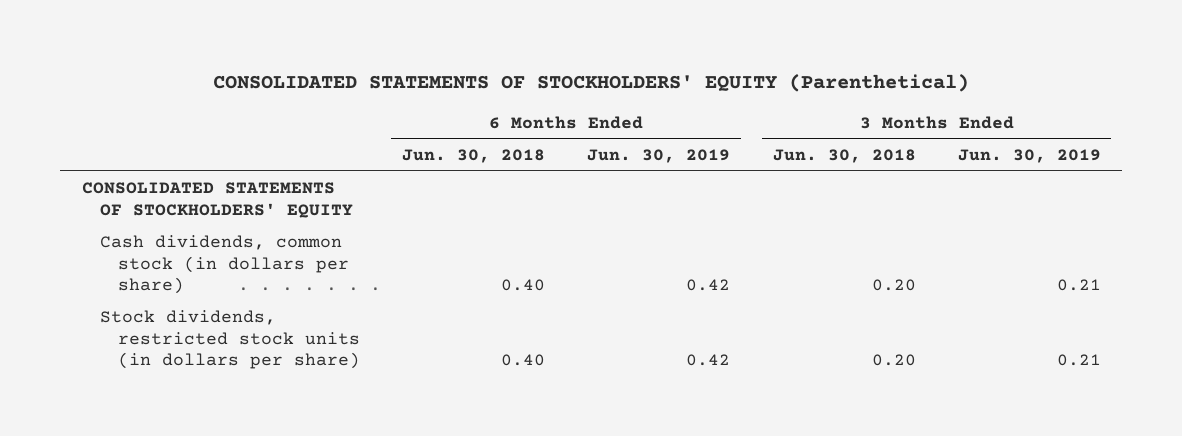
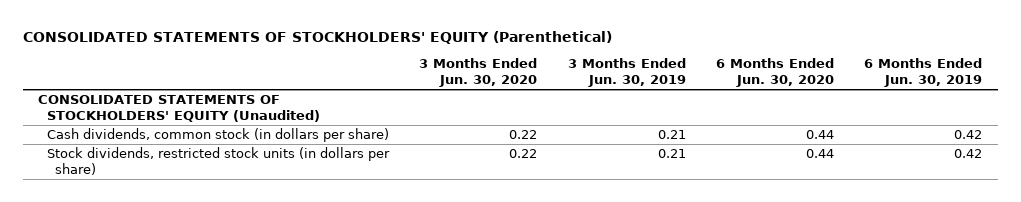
- | 6 Months Ended Jun. 30, 2018 | 6 Months Ended Jun. 30, 2019 | 3 Months Ended Jun. 30, 2018 | 3 Months Ended Jun. 30, 2019
+ | 3 Months Ended Jun. 30, 2020 | 3 Months Ended Jun. 30, 2019 | 6 Months Ended Jun. 30, 2020 | 6 Months Ended Jun. 30, 2019
- CONSOLIDATED STATEMENTS OF STOCKHOLDERS' EQUITY
+ CONSOLIDATED STATEMENTS OF STOCKHOLDERS' EQUITY (Unaudited)

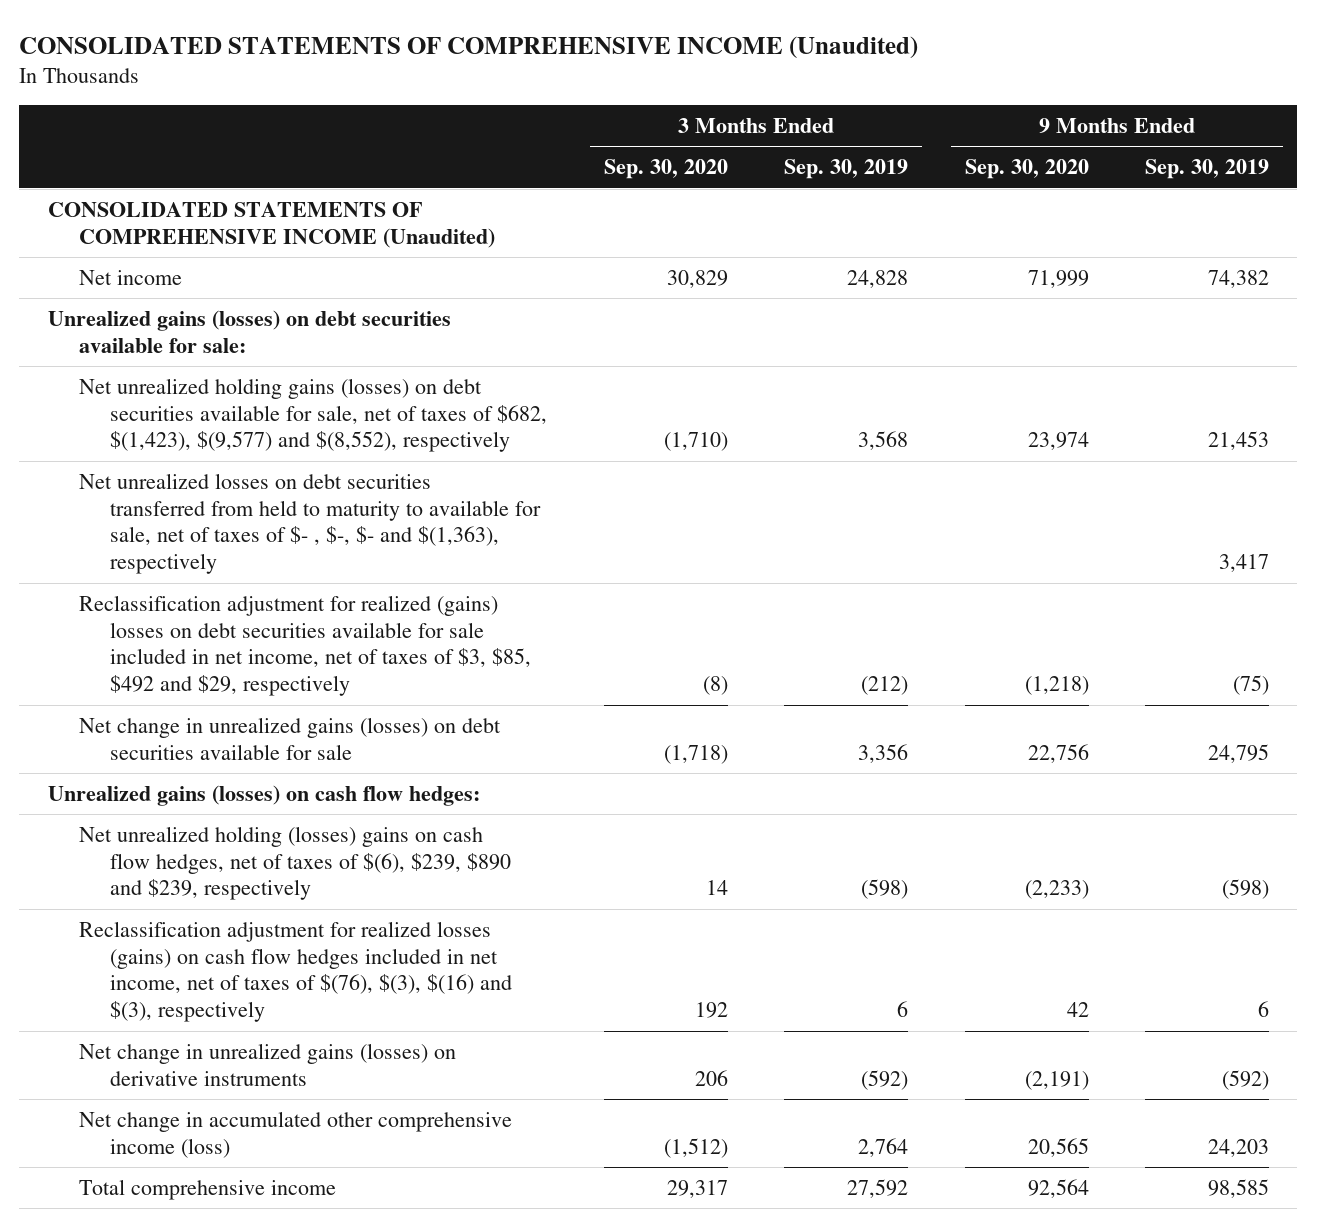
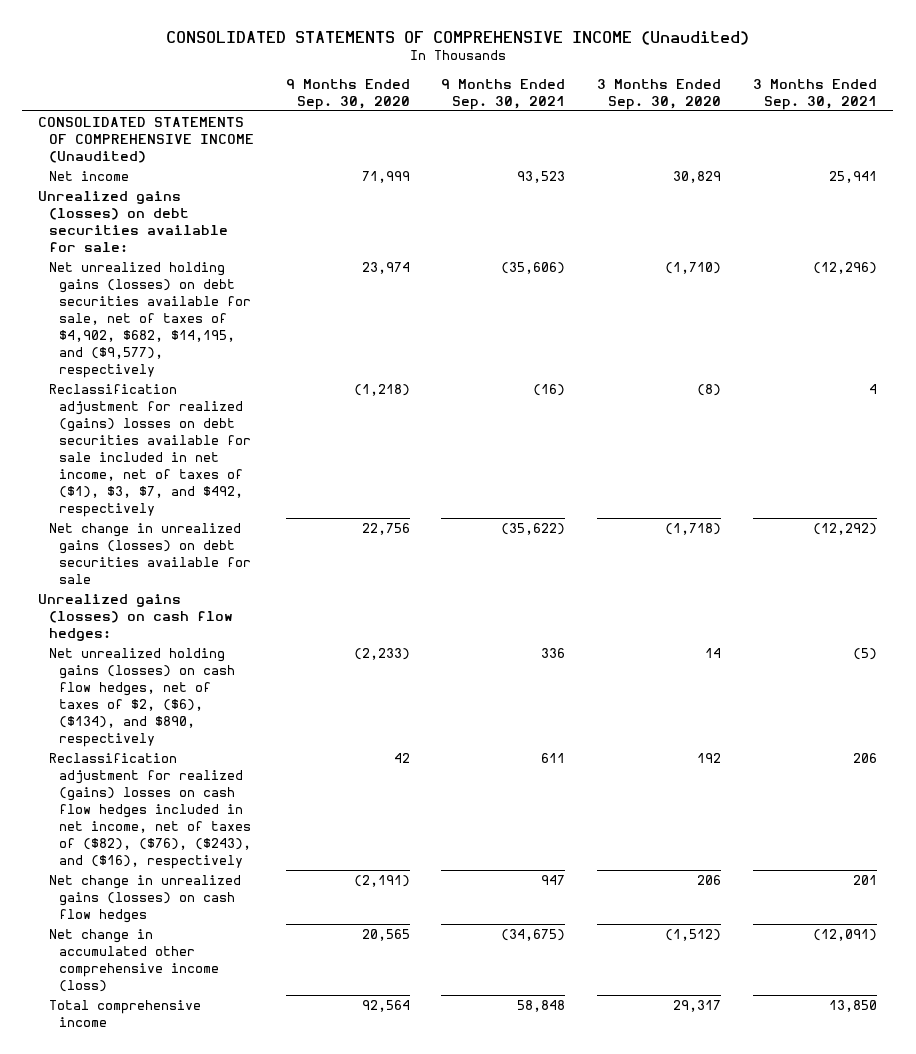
- | 3 Months Ended Sep. 30, 2020 | 3 Months Ended Sep. 30, 2019 | 9 Months Ended Sep. 30, 2020 | 9 Months Ended Sep. 30, 2019
+ | 9 Months Ended Sep. 30, 2020 | 9 Months Ended Sep. 30, 2021 | 3 Months Ended Sep. 30, 2020 | 3 Months Ended Sep. 30, 2021
- Net unrealized holding gains (losses) on debt securities available for sale, net of taxes of $682, $(1,423), $(9,577) and $(8,552), respectively | (1,710) | 3,568 | 23,974 | 21,453
- Net unrealized losses on debt securities transferred from held to maturity to available for sale, net of taxes of $- , $-, $- and $(1,363), respectively | | | | 3,417
- Reclassification adjustment for realized (gains) losses on debt securities available for sale included in net income, net of taxes of $3, $85, $492 and $29, respectively | (8) | (212) | (1,218) | (75)
+ Net unrealized holding gains (losses) on debt securities available for sale, net of taxes of $4,902, $682, $14,195, and ($9,577), respectively | 23,974 | (35,606) | (1,710) | (12,296)
+ Reclassification adjustment for realized (gains) losses on debt securities available for sale included in net income, net of taxes of ($1), $3, $7, and $492, respectively | (1,218) | (16) | (8) | 4
- Net unrealized holding (losses) gains on cash flow hedges, net of taxes of $(6), $239, $890 and $239, respectively | 14 | (598) | (2,233) | (598)
- Reclassification adjustment for realized losses (gains) on cash flow hedges included in net income, net of taxes of $(76), $(3), $(16) and $(3), respectively | 192 | 6 | 42 | 6
- Net change in unrealized gains (losses) on derivative instruments | 206 | (592) | (2,191) | (592)
+ Net unrealized holding gains (losses) on cash flow hedges, net of taxes of $2, ($6), ($134), and $890, respectively | (2,233) | 336 | 14 | (5)
+ Reclassification adjustment for realized (gains) losses on cash flow hedges included in net income, net of taxes of ($82), ($76), ($243), and ($16), respectively | 42 | 611 | 192 | 206
+ Net change in unrealized gains (losses) on cash flow hedges | (2,191) | 947 | 206 | 201

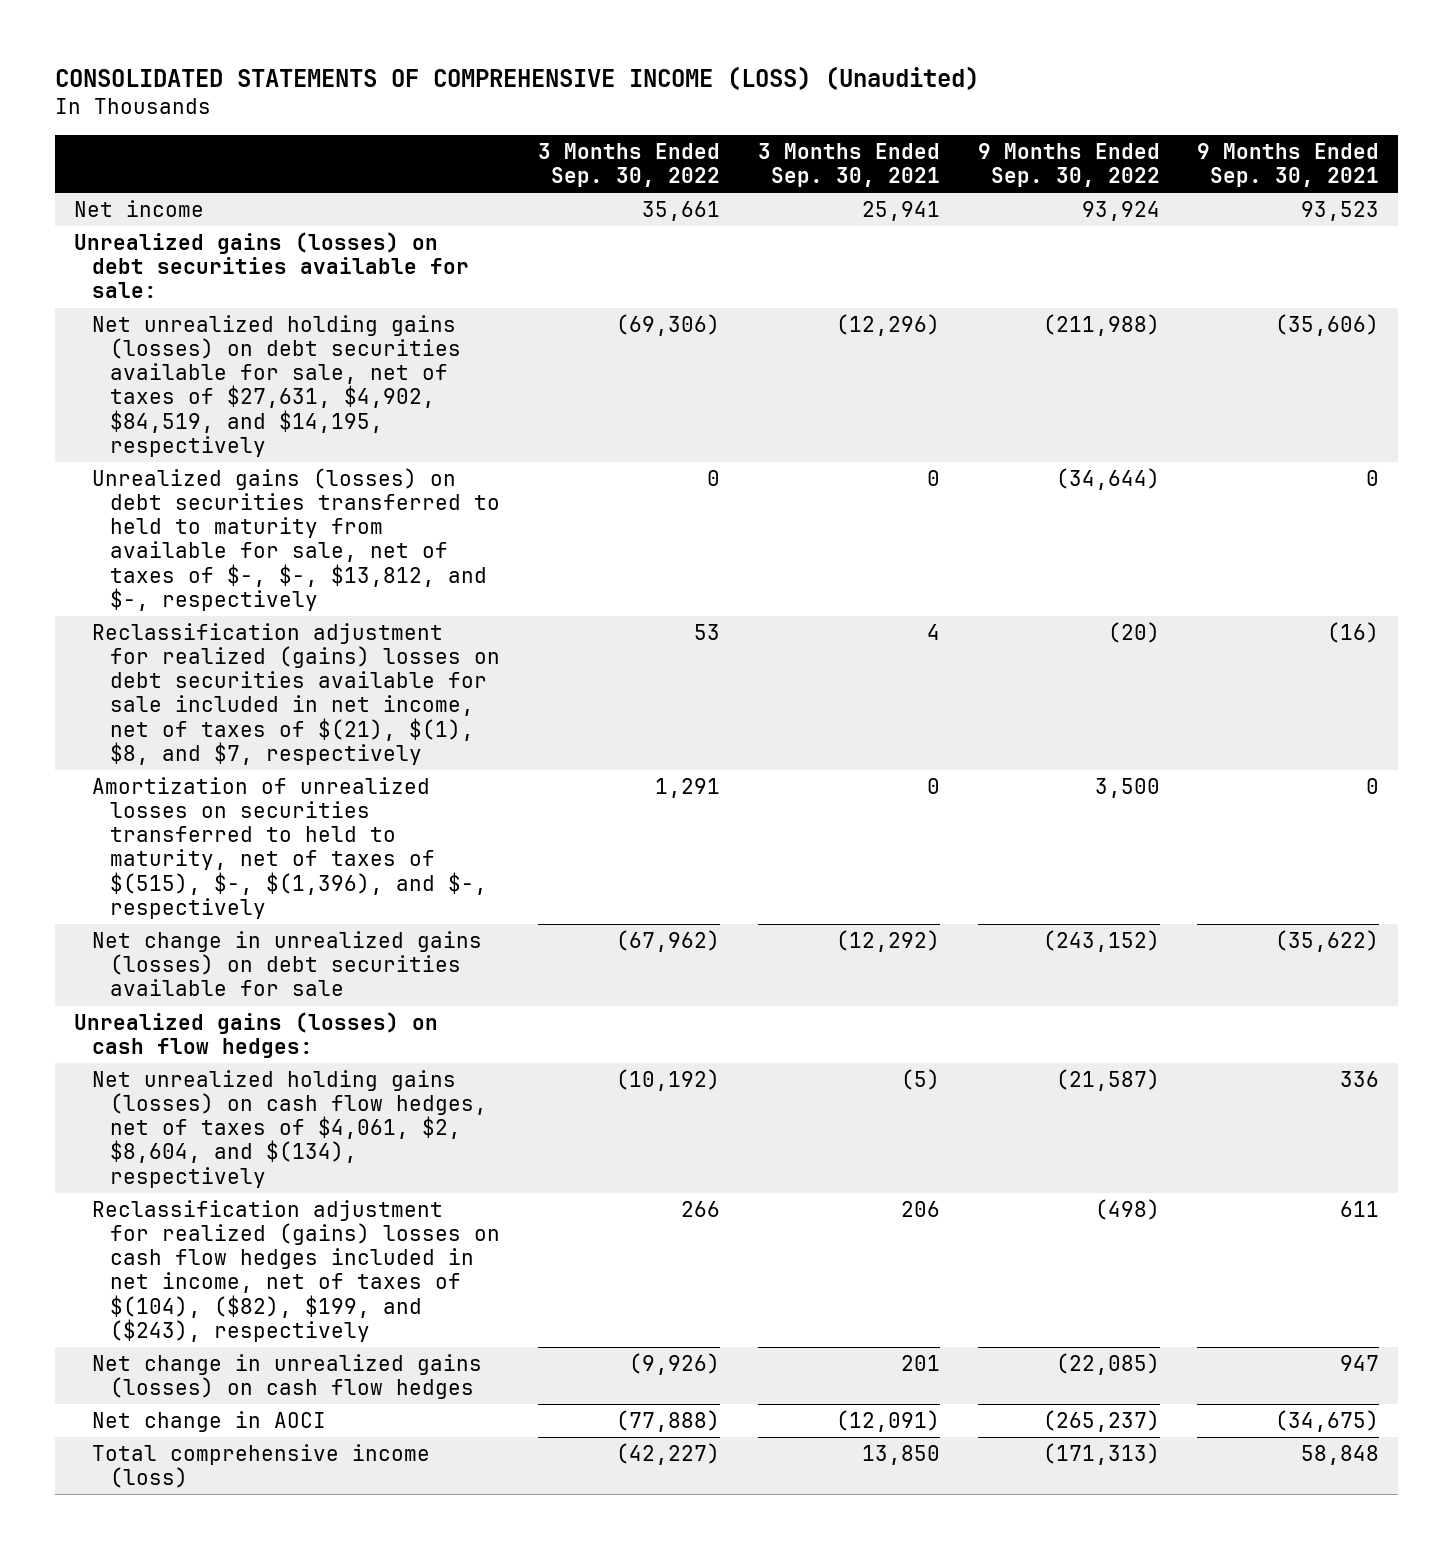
- CONSOLIDATED STATEMENTS OF COMPREHENSIVE INCOME (Unaudited)
+ CONSOLIDATED STATEMENTS OF COMPREHENSIVE INCOME (LOSS) (Unaudited)
- | 9 Months Ended Sep. 30, 2020 | 9 Months Ended Sep. 30, 2021 | 3 Months Ended Sep. 30, 2020 | 3 Months Ended Sep. 30, 2021
+ | 3 Months Ended Sep. 30, 2022 | 3 Months Ended Sep. 30, 2021 | 9 Months Ended Sep. 30, 2022 | 9 Months Ended Sep. 30, 2021
- CONSOLIDATED STATEMENTS OF COMPREHENSIVE INCOME (Unaudited)
- Net unrealized holding gains (losses) on debt securities available for sale, net of taxes of $4,902, $682, $14,195, and ($9,577), respectively | 23,974 | (35,606) | (1,710) | (12,296)
- Reclassification adjustment for realized (gains) losses on debt securities available for sale included in net income, net of taxes of ($1), $3, $7, and $492, respectively | (1,218) | (16) | (8) | 4
+ Net unrealized holding gains (losses) on debt securities available for sale, net of taxes of $27,631, $4,902, $84,519, and $14,195, respectively | (69,306) | (12,296) | (211,988) | (35,606)
+ Unrealized gains (losses) on debt securities transferred to held to maturity from available for sale, net of taxes of $-, $-, $13,812, and $-, respectively | 0 | 0 | (34,644) | 0
+ Reclassification adjustment for realized (gains) losses on debt securities available for sale included in net income, net of taxes of $(21), $(1), $8, and $7, respectively | 53 | 4 | (20) | (16)
+ Amortization of unrealized losses on securities transferred to held to maturity, net of taxes of $(515), $-, $(1,396), and $-, respectively | 1,291 | 0 | 3,500 | 0
- Net unrealized holding gains (losses) on cash flow hedges, net of taxes of $2, ($6), ($134), and $890, respectively | (2,233) | 336 | 14 | (5)
- Reclassification adjustment for realized (gains) losses on cash flow hedges included in net income, net of taxes of ($82), ($76), ($243), and ($16), respectively | 42 | 611 | 192 | 206
+ Net unrealized holding gains (losses) on cash flow hedges, net of taxes of $4,061, $2, $8,604, and $(134), respectively | (10,192) | (5) | (21,587) | 336
+ Reclassification adjustment for realized (gains) losses on cash flow hedges included in net income, net of taxes of $(104), ($82), $199, and ($243), respectively | 266 | 206 | (498) | 611
- Net change in accumulated other comprehensive income (loss) | 20,565 | (34,675) | (1,512) | (12,091)
- Total comprehensive income | 92,564 | 58,848 | 29,317 | 13,850
+ Net change in AOCI | (77,888) | (12,091) | (265,237) | (34,675)
+ Total comprehensive income (loss) | (42,227) | 13,850 | (171,313) | 58,848

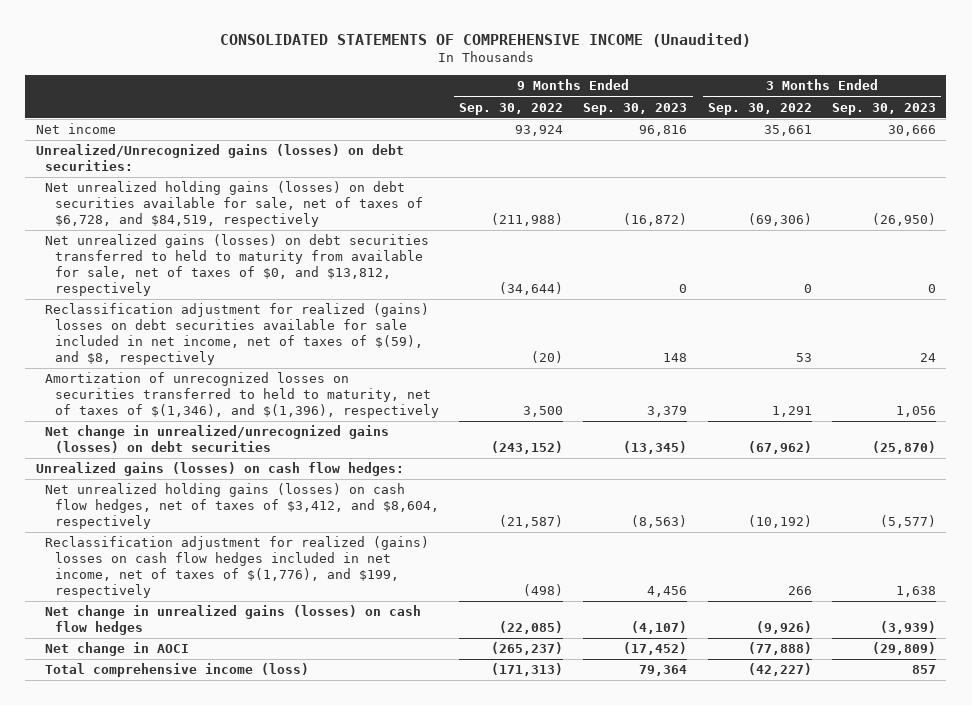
- CONSOLIDATED STATEMENTS OF COMPREHENSIVE INCOME (LOSS) (Unaudited)
+ CONSOLIDATED STATEMENTS OF COMPREHENSIVE INCOME (Unaudited)
- | 3 Months Ended Sep. 30, 2022 | 3 Months Ended Sep. 30, 2021 | 9 Months Ended Sep. 30, 2022 | 9 Months Ended Sep. 30, 2021
+ | 9 Months Ended Sep. 30, 2022 | 9 Months Ended Sep. 30, 2023 | 3 Months Ended Sep. 30, 2022 | 3 Months Ended Sep. 30, 2023
- Unrealized gains (losses) on debt securities available for sale:
- Net unrealized holding gains (losses) on debt securities available for sale, net of taxes of $27,631, $4,902, $84,519, and $14,195, respectively | (69,306) | (12,296) | (211,988) | (35,606)
- Unrealized gains (losses) on debt securities transferred to held to maturity from available for sale, net of taxes of $-, $-, $13,812, and $-, respectively | 0 | 0 | (34,644) | 0
- Reclassification adjustment for realized (gains) losses on debt securities available for sale included in net income, net of taxes of $(21), $(1), $8, and $7, respectively | 53 | 4 | (20) | (16)
- Amortization of unrealized losses on securities transferred to held to maturity, net of taxes of $(515), $-, $(1,396), and $-, respectively | 1,291 | 0 | 3,500 | 0
- Net change in unrealized gains (losses) on debt securities available for sale | (67,962) | (12,292) | (243,152) | (35,622)
+ Unrealized/Unrecognized gains (losses) on debt securities:
+ Net unrealized holding gains (losses) on debt securities available for sale, net of taxes of $6,728, and $84,519, respectively | (211,988) | (16,872) | (69,306) | (26,950)
+ Net unrealized gains (losses) on debt securities transferred to held to maturity from available for sale, net of taxes of $0, and $13,812, respectively | (34,644) | 0 | 0 | 0
+ Reclassification adjustment for realized (gains) losses on debt securities available for sale included in net income, net of taxes of $(59), and $8, respectively | (20) | 148 | 53 | 24
+ Amortization of unrecognized losses on securities transferred to held to maturity, net of taxes of $(1,346), and $(1,396), respectively | 3,500 | 3,379 | 1,291 | 1,056
+ Net change in unrealized/unrecognized gains (losses) on debt securities | (243,152) | (13,345) | (67,962) | (25,870)
- Net unrealized holding gains (losses) on cash flow hedges, net of taxes of $4,061, $2, $8,604, and $(134), respectively | (10,192) | (5) | (21,587) | 336
- Reclassification adjustment for realized (gains) losses on cash flow hedges included in net income, net of taxes of $(104), ($82), $199, and ($243), respectively | 266 | 206 | (498) | 611
+ Net unrealized holding gains (losses) on cash flow hedges, net of taxes of $3,412, and $8,604, respectively | (21,587) | (8,563) | (10,192) | (5,577)
+ Reclassification adjustment for realized (gains) losses on cash flow hedges included in net income, net of taxes of $(1,776), and $199, respectively | (498) | 4,456 | 266 | 1,638

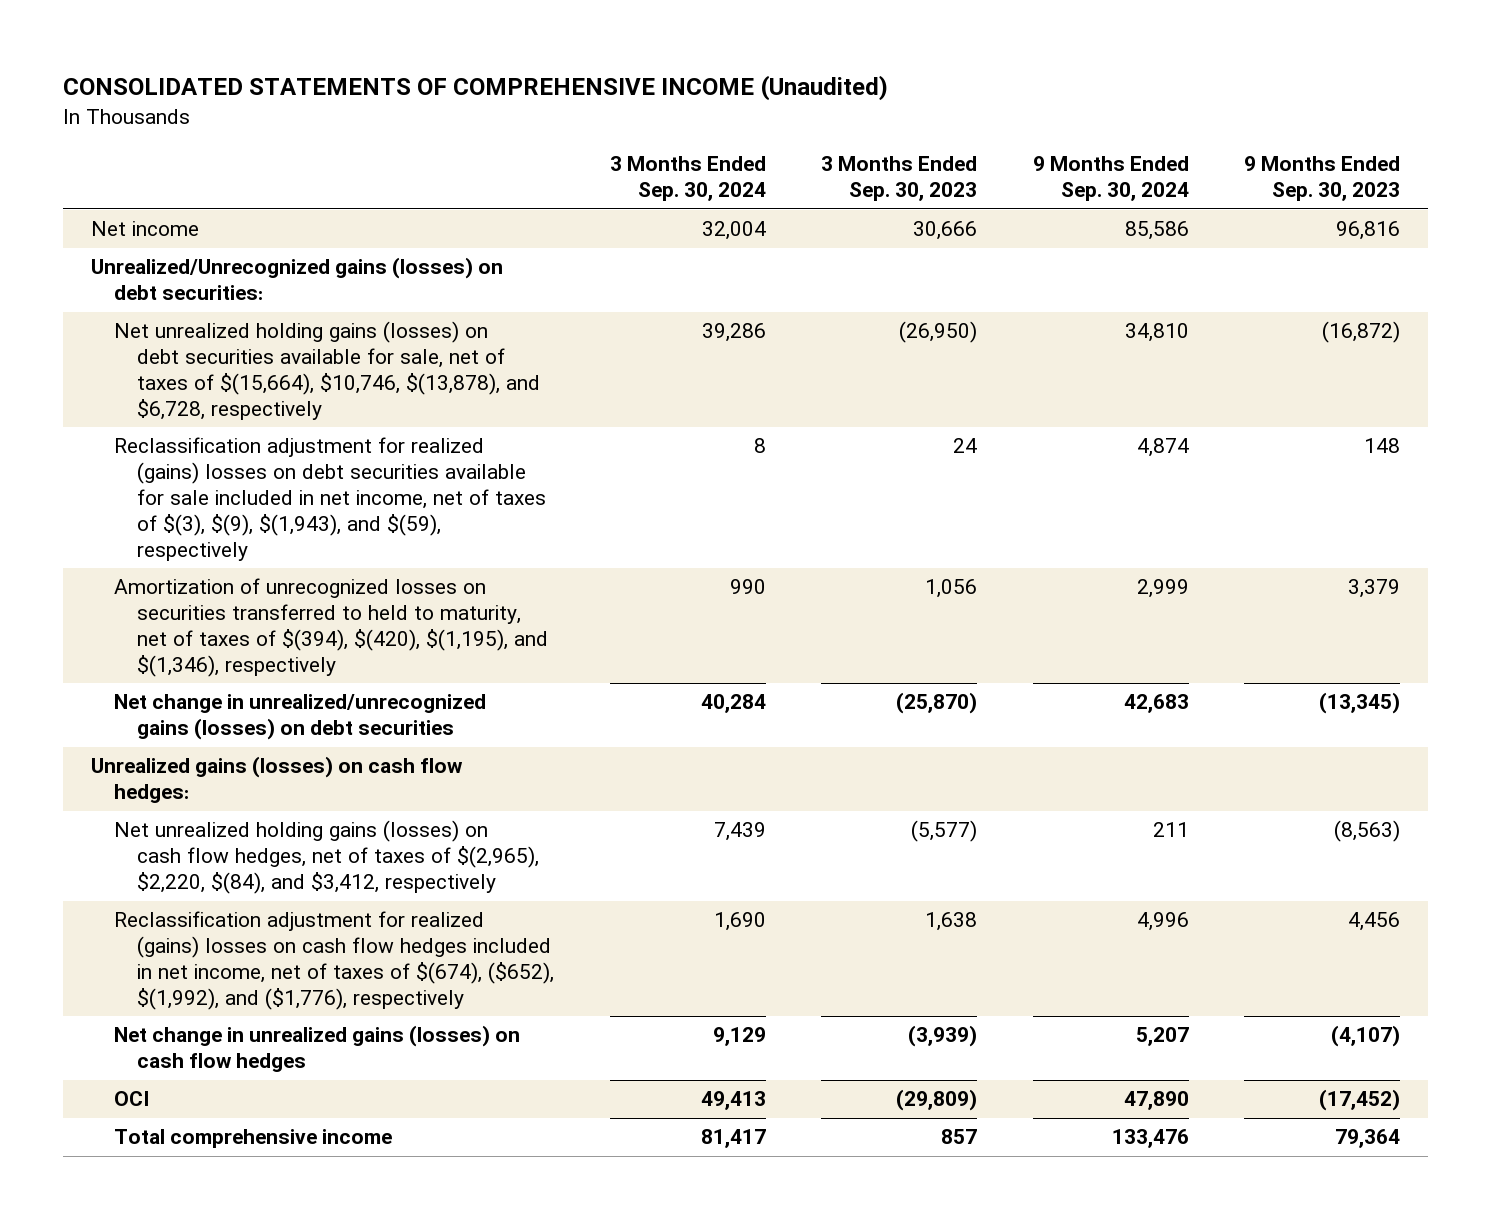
- | 9 Months Ended Sep. 30, 2022 | 9 Months Ended Sep. 30, 2023 | 3 Months Ended Sep. 30, 2022 | 3 Months Ended Sep. 30, 2023
+ | 3 Months Ended Sep. 30, 2024 | 3 Months Ended Sep. 30, 2023 | 9 Months Ended Sep. 30, 2024 | 9 Months Ended Sep. 30, 2023
- Net unrealized holding gains (losses) on debt securities available for sale, net of taxes of $6,728, and $84,519, respectively | (211,988) | (16,872) | (69,306) | (26,950)
- Net unrealized gains (losses) on debt securities transferred to held to maturity from available for sale, net of taxes of $0, and $13,812, respectively | (34,644) | 0 | 0 | 0
- Reclassification adjustment for realized (gains) losses on debt securities available for sale included in net income, net of taxes of $(59), and $8, respectively | (20) | 148 | 53 | 24
- Amortization of unrecognized losses on securities transferred to held to maturity, net of taxes of $(1,346), and $(1,396), respectively | 3,500 | 3,379 | 1,291 | 1,056
+ Net unrealized holding gains (losses) on debt securities available for sale, net of taxes of $(15,664), $10,746, $(13,878), and $6,728, respectively | 39,286 | (26,950) | 34,810 | (16,872)
+ Reclassification adjustment for realized (gains) losses on debt securities available for sale included in net income, net of taxes of $(3), $(9), $(1,943), and $(59), respectively | 8 | 24 | 4,874 | 148
+ Amortization of unrecognized losses on securities transferred to held to maturity, net of taxes of $(394), $(420), $(1,195), and $(1,346), respectively | 990 | 1,056 | 2,999 | 3,379
- Net unrealized holding gains (losses) on cash flow hedges, net of taxes of $3,412, and $8,604, respectively | (21,587) | (8,563) | (10,192) | (5,577)
- Reclassification adjustment for realized (gains) losses on cash flow hedges included in net income, net of taxes of $(1,776), and $199, respectively | (498) | 4,456 | 266 | 1,638
+ Net unrealized holding gains (losses) on cash flow hedges, net of taxes of $(2,965), $2,220, $(84), and $3,412, respectively | 7,439 | (5,577) | 211 | (8,563)
+ Reclassification adjustment for realized (gains) losses on cash flow hedges included in net income, net of taxes of $(674), ($652), $(1,992), and ($1,776), respectively | 1,690 | 1,638 | 4,996 | 4,456
- Net change in AOCI | (265,237) | (17,452) | (77,888) | (29,809)
- Total comprehensive income (loss) | (171,313) | 79,364 | (42,227) | 857
+ OCI | 49,413 | (29,809) | 47,890 | (17,452)
+ Total comprehensive income | 81,417 | 857 | 133,476 | 79,364

